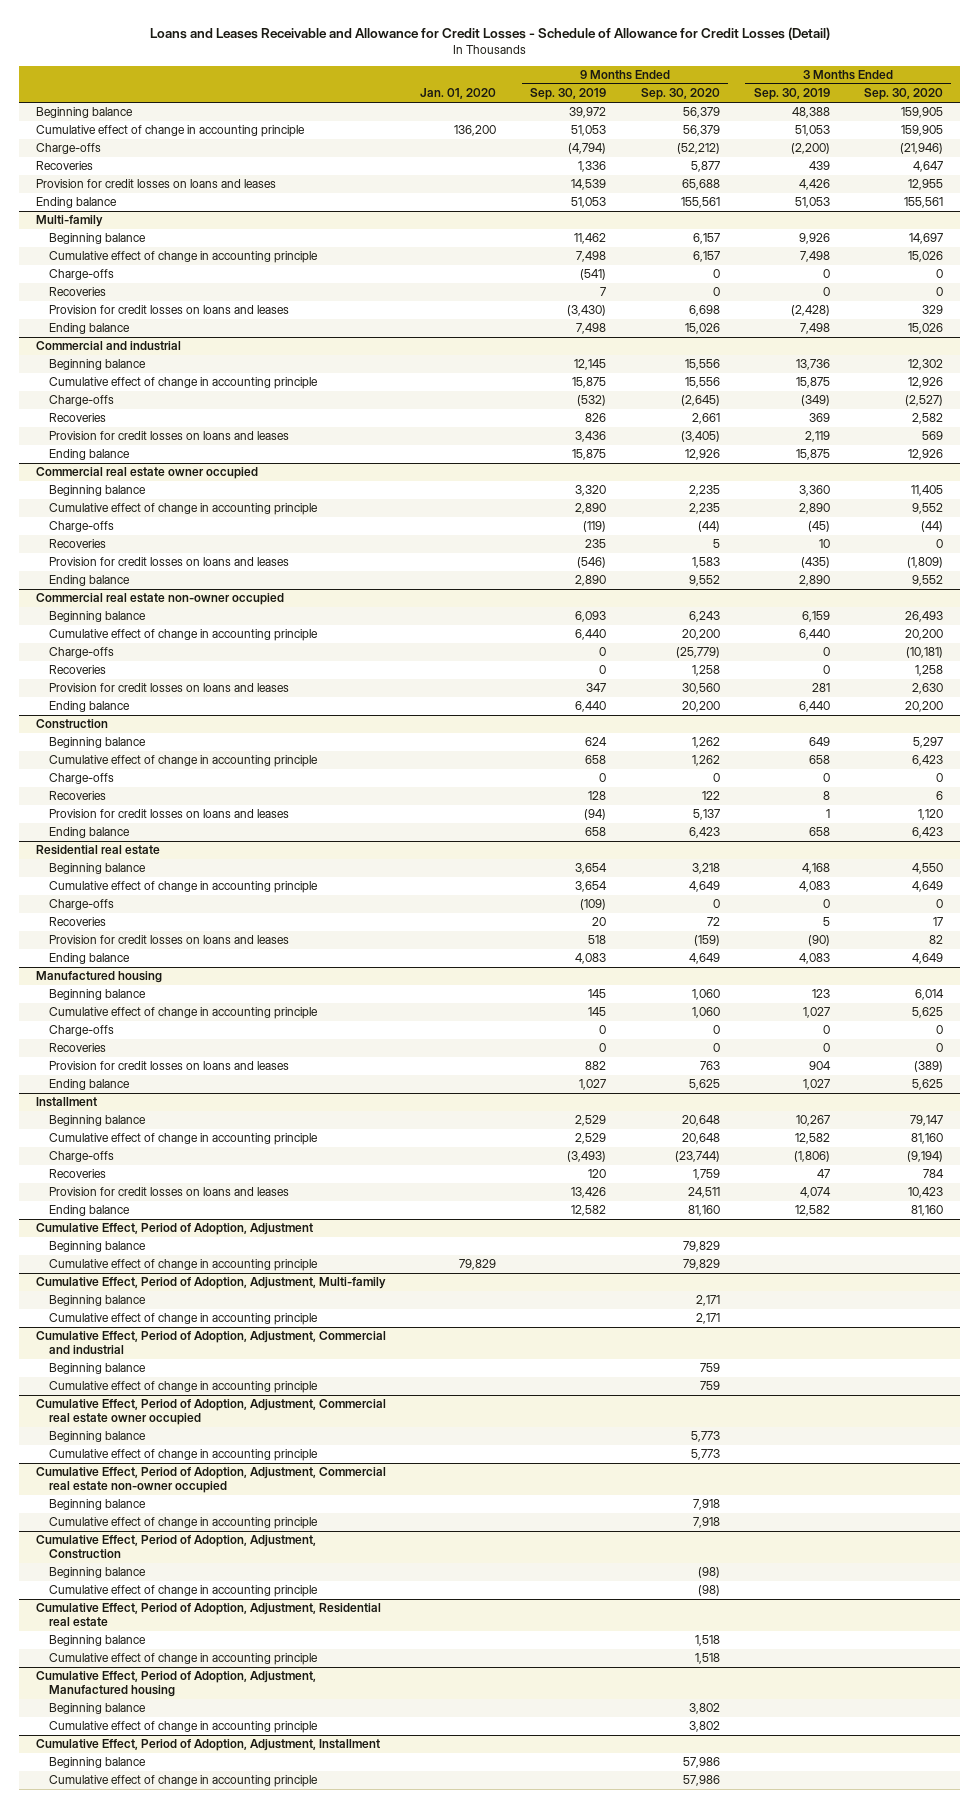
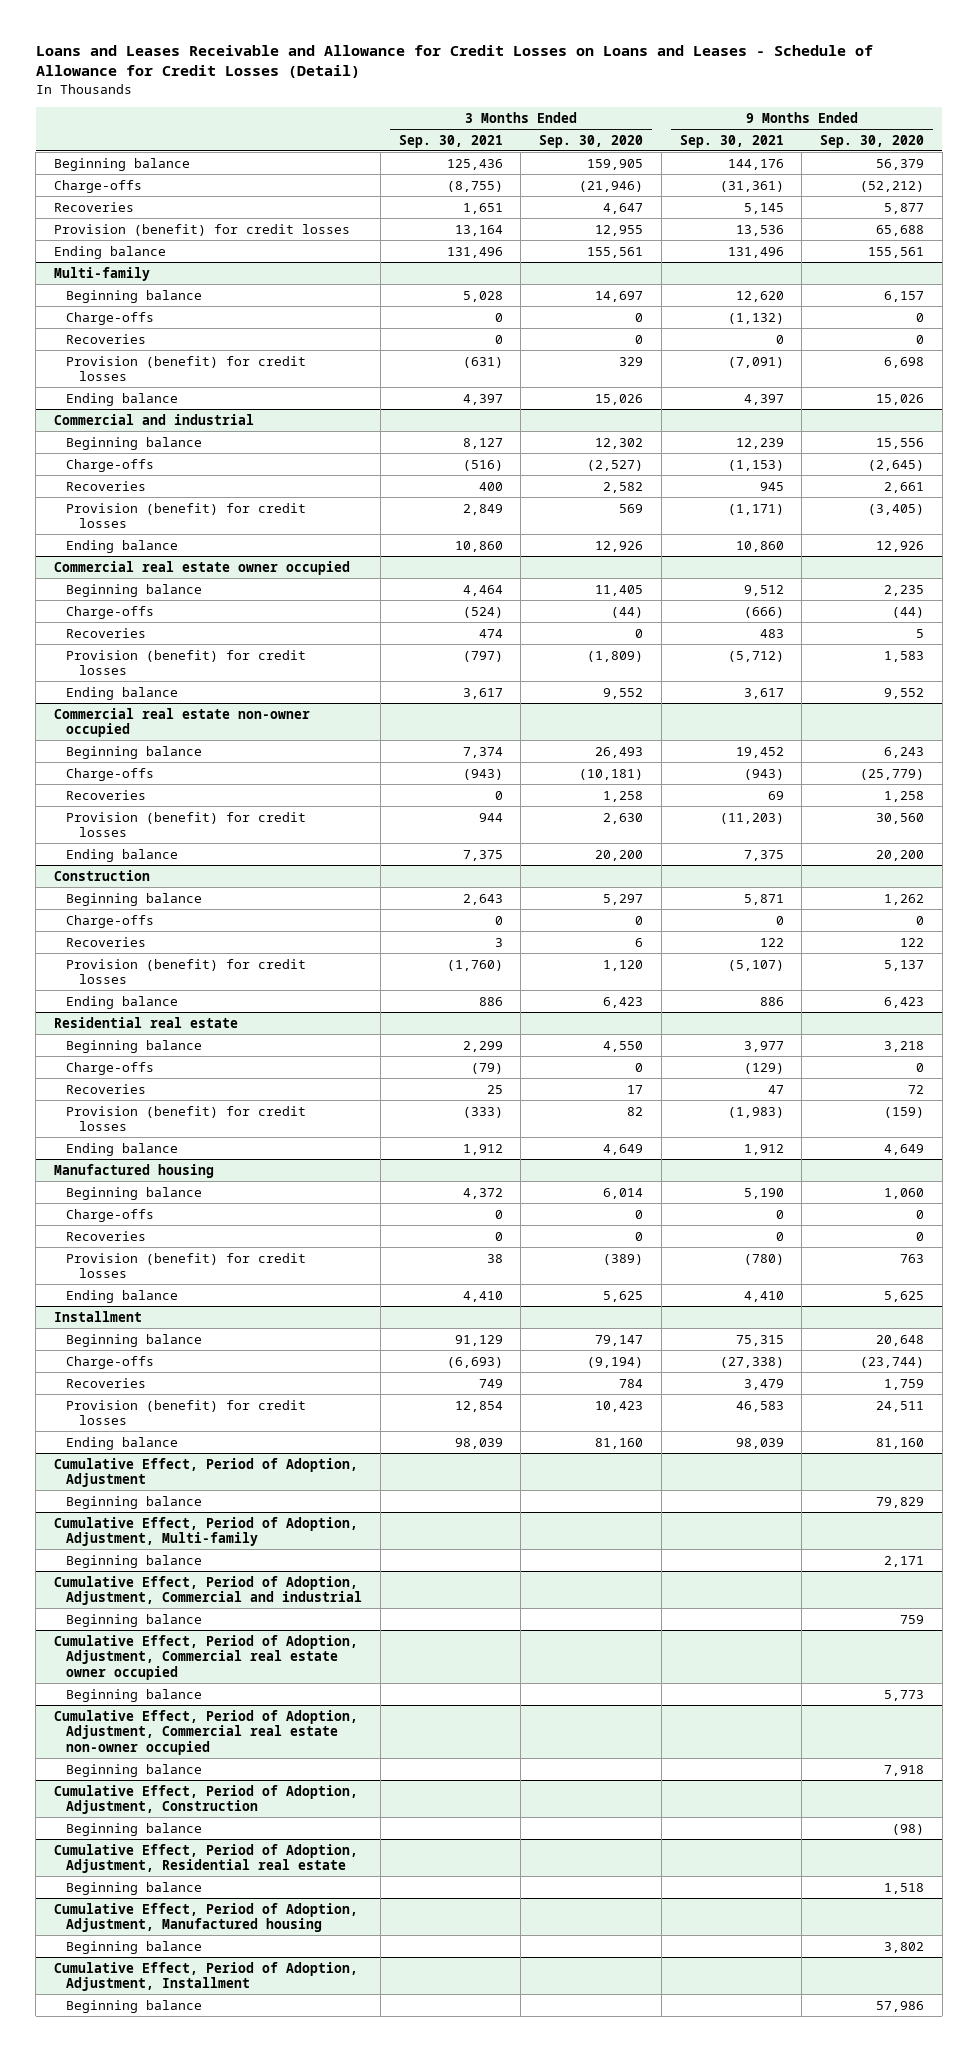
- Loans and Leases Receivable and Allowance for Credit Losses - Schedule of Allowance for Credit Losses (Detail)
+ Loans and Leases Receivable and Allowance for Credit Losses on Loans and Leases - Schedule of Allowance for Credit Losses (Detail)
- | Jan. 01, 2020 | 9 Months Ended Sep. 30, 2019 | 9 Months Ended Sep. 30, 2020 | 3 Months Ended Sep. 30, 2019 | 3 Months Ended Sep. 30, 2020
+ | 3 Months Ended Sep. 30, 2021 | 3 Months Ended Sep. 30, 2020 | 9 Months Ended Sep. 30, 2021 | 9 Months Ended Sep. 30, 2020
- Cumulative effect of change in accounting principle | 136,200 | 51,053 | 56,379 | 51,053 | 159,905
- Provision for credit losses on loans and leases | | 14,539 | 65,688 | 4,426 | 12,955
+ Provision (benefit) for credit losses | 13,164 | 12,955 | 13,536 | 65,688
@ Multi-family
- Cumulative effect of change in accounting principle | | 7,498 | 6,157 | 7,498 | 15,026
- Provision for credit losses on loans and leases | | (3,430) | 6,698 | (2,428) | 329
+ Provision (benefit) for credit losses | (631) | 329 | (7,091) | 6,698
@ Commercial and industrial
- Cumulative effect of change in accounting principle | | 15,875 | 15,556 | 15,875 | 12,926
- Provision for credit losses on loans and leases | | 3,436 | (3,405) | 2,119 | 569
+ Provision (benefit) for credit losses | 2,849 | 569 | (1,171) | (3,405)
@ Commercial real estate owner occupied
- Cumulative effect of change in accounting principle | | 2,890 | 2,235 | 2,890 | 9,552
- Provision for credit losses on loans and leases | | (546) | 1,583 | (435) | (1,809)
+ Provision (benefit) for credit losses | (797) | (1,809) | (5,712) | 1,583
@ Commercial real estate non-owner occupied
- Cumulative effect of change in accounting principle | | 6,440 | 20,200 | 6,440 | 20,200
- Provision for credit losses on loans and leases | | 347 | 30,560 | 281 | 2,630
+ Provision (benefit) for credit losses | 944 | 2,630 | (11,203) | 30,560
@ Construction
- Cumulative effect of change in accounting principle | | 658 | 1,262 | 658 | 6,423
- Provision for credit losses on loans and leases | | (94) | 5,137 | 1 | 1,120
+ Provision (benefit) for credit losses | (1,760) | 1,120 | (5,107) | 5,137
@ Residential real estate
- Cumulative effect of change in accounting principle | | 3,654 | 4,649 | 4,083 | 4,649
- Provision for credit losses on loans and leases | | 518 | (159) | (90) | 82
+ Provision (benefit) for credit losses | (333) | 82 | (1,983) | (159)
@ Manufactured housing
- Cumulative effect of change in accounting principle | | 145 | 1,060 | 1,027 | 5,625
- Provision for credit losses on loans and leases | | 882 | 763 | 904 | (389)
+ Provision (benefit) for credit losses | 38 | (389) | (780) | 763
@ Installment
- Cumulative effect of change in accounting principle | | 2,529 | 20,648 | 12,582 | 81,160
- Provision for credit losses on loans and leases | | 13,426 | 24,511 | 4,074 | 10,423
+ Provision (benefit) for credit losses | 12,854 | 10,423 | 46,583 | 24,511
@ Cumulative Effect, Period of Adoption, Adjustment
- Cumulative effect of change in accounting principle | 79,829 | | 79,829 | |
@ Cumulative Effect, Period of Adoption, Adjustment, Multi-family
- Cumulative effect of change in accounting principle | | | 2,171 | |
@ Cumulative Effect, Period of Adoption, Adjustment, Commercial and industrial
- Cumulative effect of change in accounting principle | | | 759 | |
@ Cumulative Effect, Period of Adoption, Adjustment, Commercial real estate owner occupied
- Cumulative effect of change in accounting principle | | | 5,773 | |
@ Cumulative Effect, Period of Adoption, Adjustment, Commercial real estate non-owner occupied
- Cumulative effect of change in accounting principle | | | 7,918 | |
@ Cumulative Effect, Period of Adoption, Adjustment, Construction
- Cumulative effect of change in accounting principle | | | (98) | |
@ Cumulative Effect, Period of Adoption, Adjustment, Residential real estate
- Cumulative effect of change in accounting principle | | | 1,518 | |
@ Cumulative Effect, Period of Adoption, Adjustment, Manufactured housing
- Cumulative effect of change in accounting principle | | | 3,802 | |
@ Cumulative Effect, Period of Adoption, Adjustment, Installment
- Cumulative effect of change in accounting principle | | | 57,986 | |

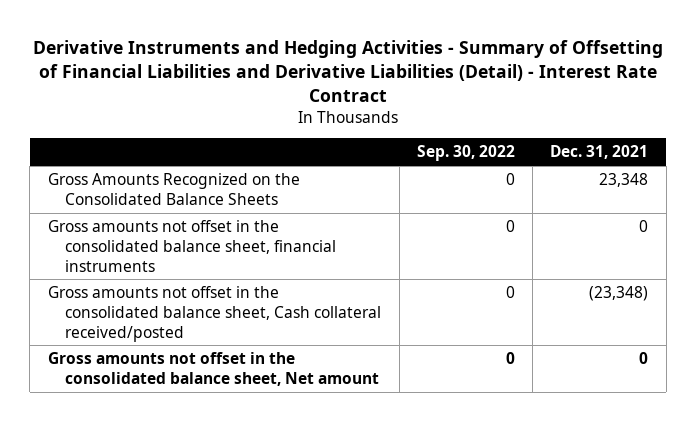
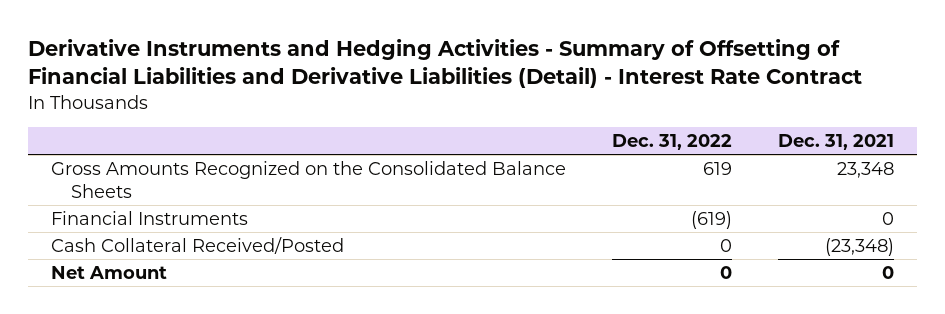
- | Sep. 30, 2022 | Dec. 31, 2021
+ | Dec. 31, 2022 | Dec. 31, 2021
- Gross amounts not offset in the consolidated balance sheet, financial instruments | 0 | 0
- Gross amounts not offset in the consolidated balance sheet, Cash collateral received/posted | 0 | (23,348)
- Gross amounts not offset in the consolidated balance sheet, Net amount | 0 | 0
+ Financial Instruments | (619) | 0
+ Cash Collateral Received/Posted | 0 | (23,348)
+ Net Amount | 0 | 0

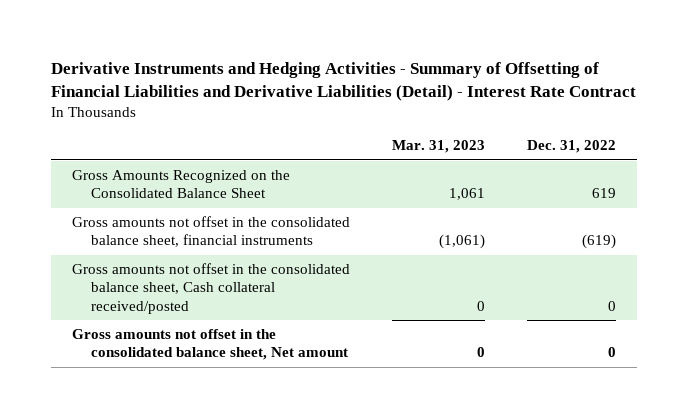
- | Dec. 31, 2022 | Dec. 31, 2021
+ | Mar. 31, 2023 | Dec. 31, 2022
- Gross Amounts Recognized on the Consolidated Balance Sheets | 619 | 23,348
- Financial Instruments | (619) | 0
- Cash Collateral Received/Posted | 0 | (23,348)
- Net Amount | 0 | 0
+ Gross Amounts Recognized on the Consolidated Balance Sheet | 1,061 | 619
+ Gross amounts not offset in the consolidated balance sheet, financial instruments | (1,061) | (619)
+ Gross amounts not offset in the consolidated balance sheet, Cash collateral received/posted | 0 | 0
+ Gross amounts not offset in the consolidated balance sheet, Net amount | 0 | 0

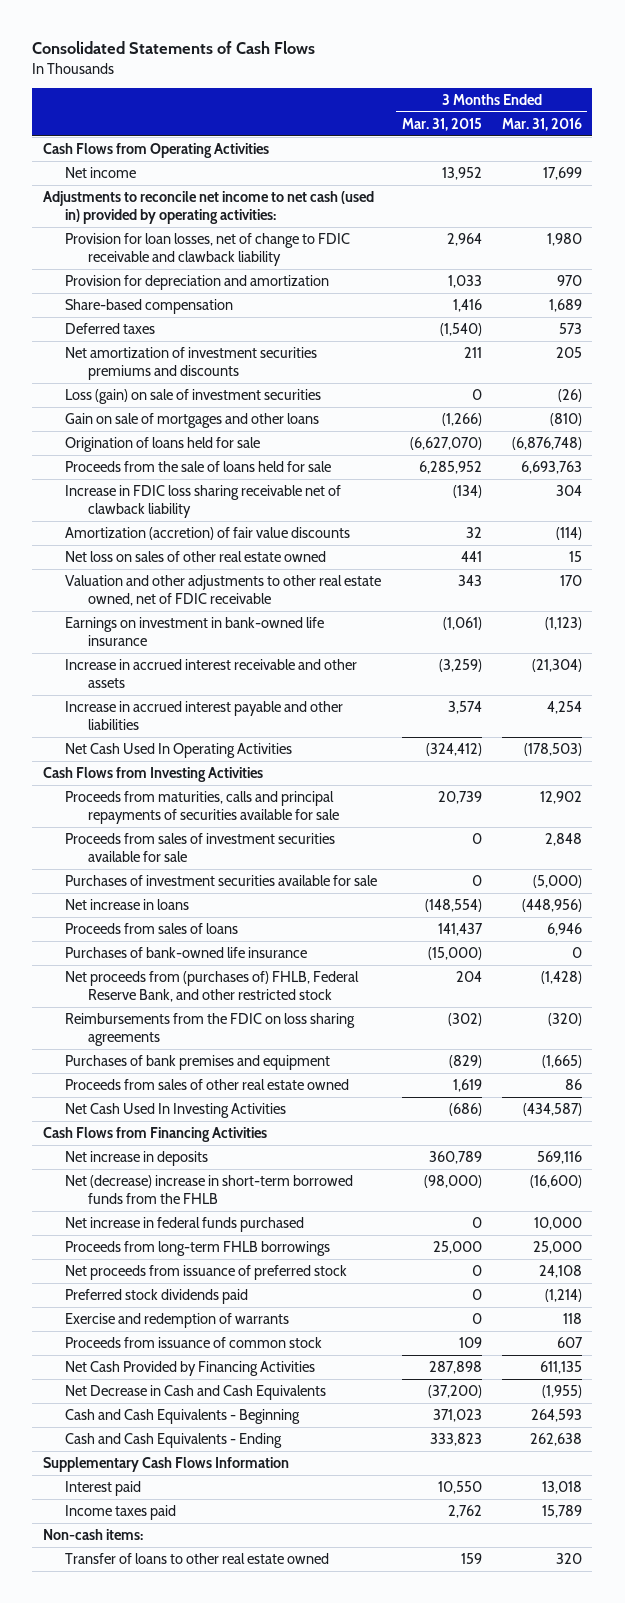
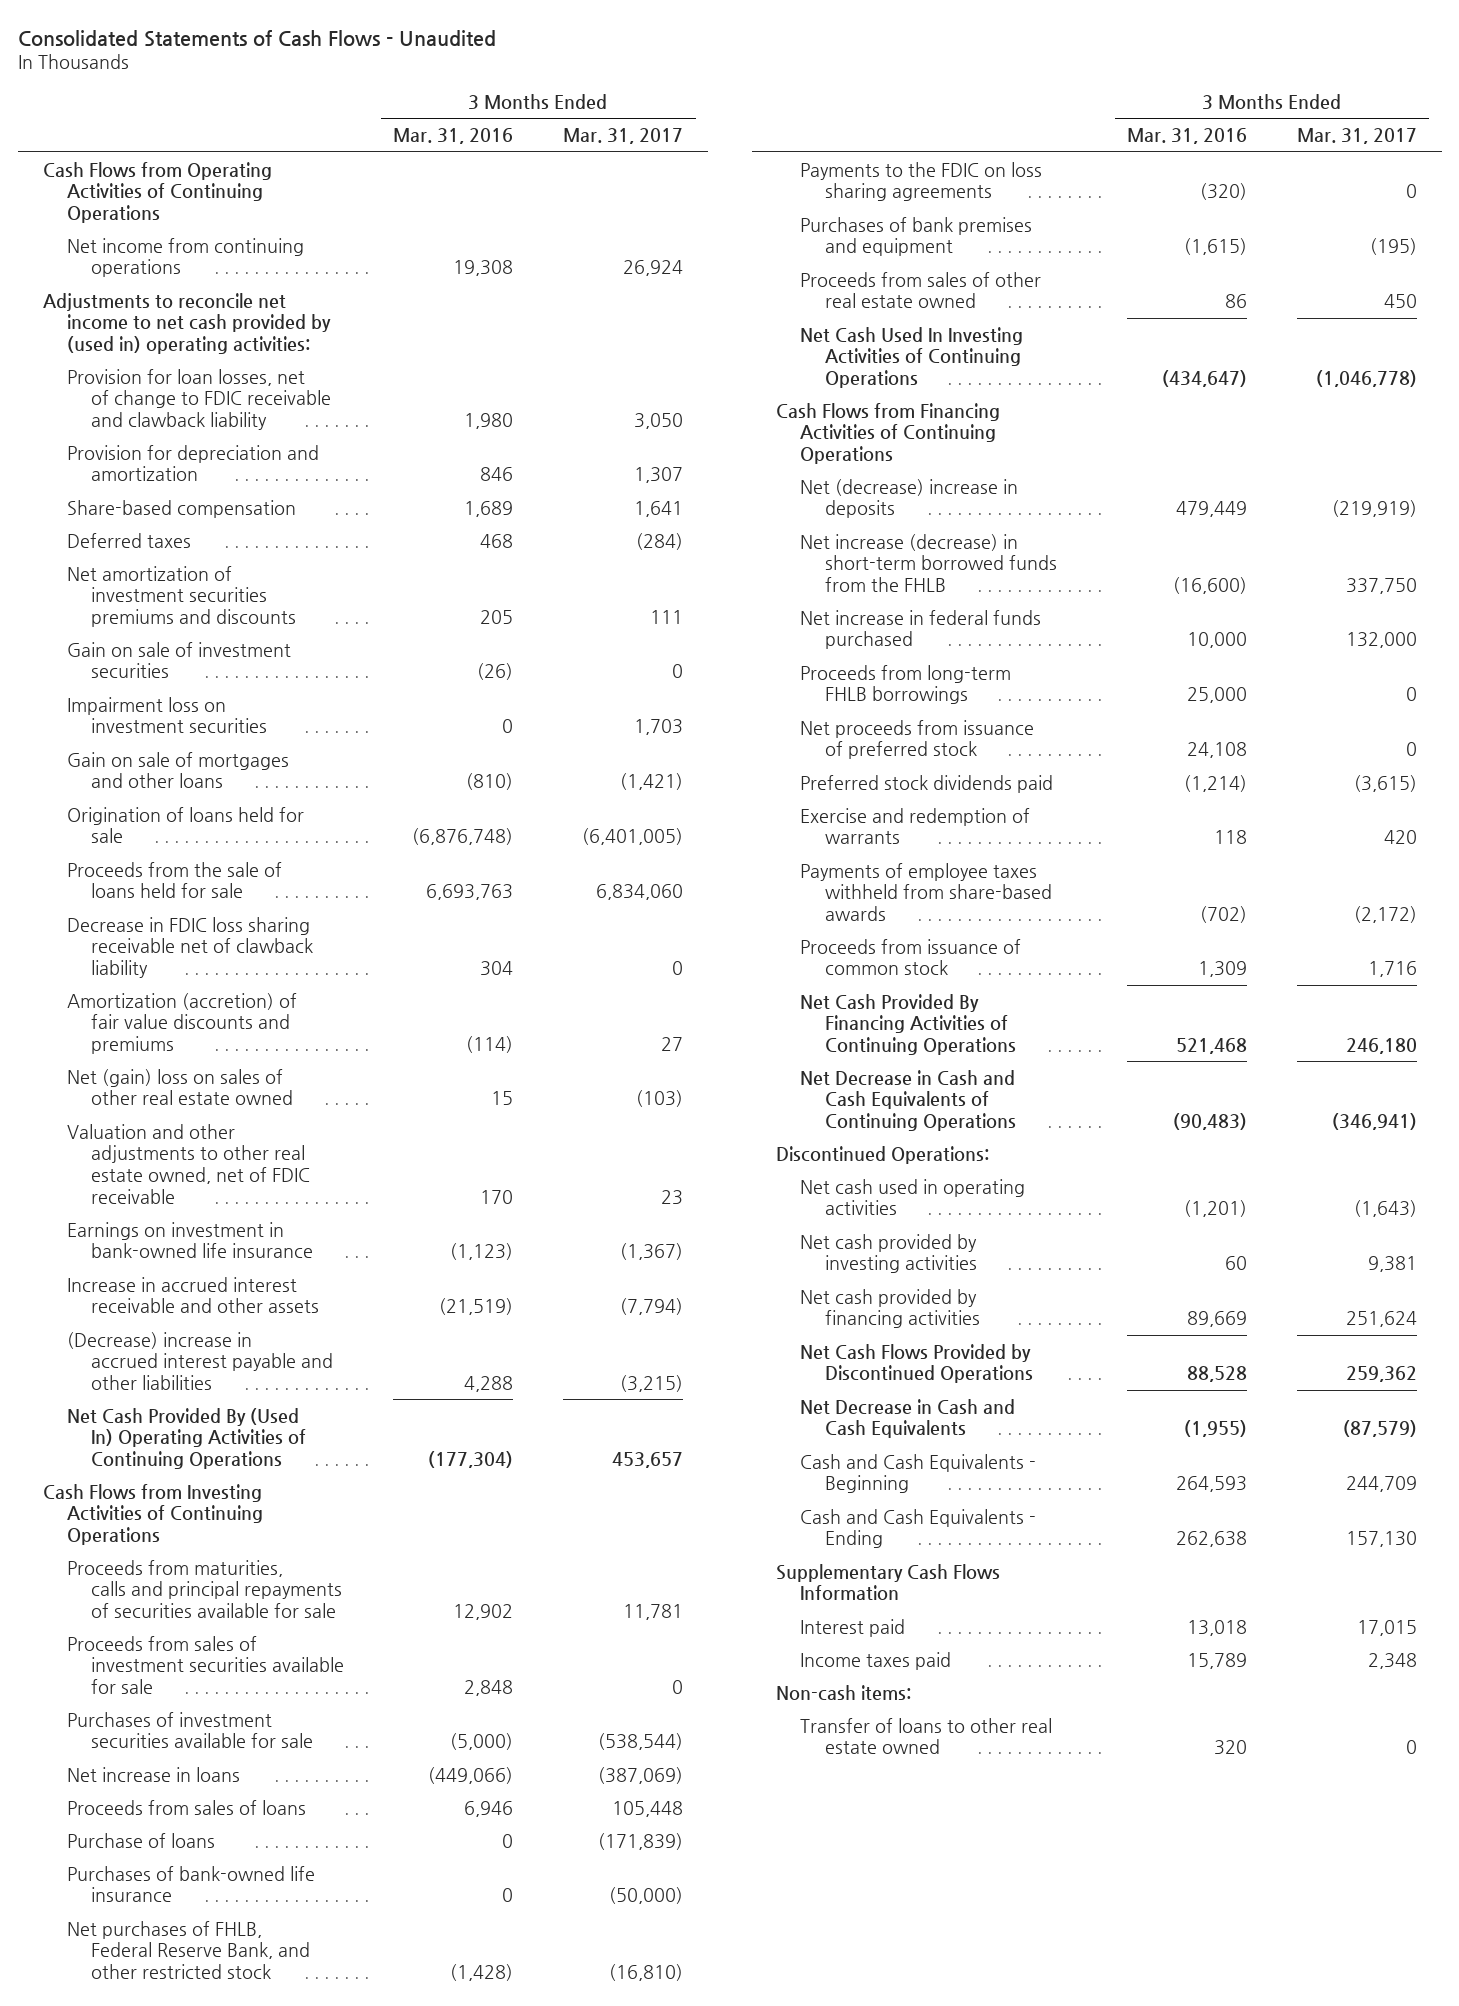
- Consolidated Statements of Cash Flows
+ Consolidated Statements of Cash Flows - Unaudited
- | 3 Months Ended Mar. 31, 2015 | 3 Months Ended Mar. 31, 2016
+ | 3 Months Ended Mar. 31, 2016 | 3 Months Ended Mar. 31, 2017
- Cash Flows from Operating Activities
- Net income | 13,952 | 17,699
- Adjustments to reconcile net income to net cash (used in) provided by operating activities:
+ Cash Flows from Operating Activities of Continuing Operations
+ Net income from continuing operations | 19,308 | 26,924
+ Adjustments to reconcile net income to net cash provided by (used in) operating activities:
- Provision for depreciation and amortization | 1,033 | 970
+ Provision for depreciation and amortization | 846 | 1,307
- Deferred taxes | (1,540) | 573
+ Deferred taxes | 468 | (284)
- Loss (gain) on sale of investment securities | 0 | (26)
+ Gain on sale of investment securities | (26) | 0
+ Impairment loss on investment securities | 0 | 1,703
- Increase in FDIC loss sharing receivable net of clawback liability | (134) | 304
- Amortization (accretion) of fair value discounts | 32 | (114)
- Net loss on sales of other real estate owned | 441 | 15
+ Decrease in FDIC loss sharing receivable net of clawback liability | 304 | 0
+ Amortization (accretion) of fair value discounts and premiums | (114) | 27
+ Net (gain) loss on sales of other real estate owned | 15 | (103)
- Increase in accrued interest receivable and other assets | (3,259) | (21,304)
- Increase in accrued interest payable and other liabilities | 3,574 | 4,254
- Net Cash Used In Operating Activities | (324,412) | (178,503)
- Cash Flows from Investing Activities
+ Increase in accrued interest receivable and other assets | (21,519) | (7,794)
+ (Decrease) increase in accrued interest payable and other liabilities | 4,288 | (3,215)
+ Net Cash Provided By (Used In) Operating Activities of Continuing Operations | (177,304) | 453,657
+ Cash Flows from Investing Activities of Continuing Operations
- Net increase in loans | (148,554) | (448,956)
+ Net increase in loans | (449,066) | (387,069)
+ Purchase of loans | 0 | (171,839)
- Net proceeds from (purchases of) FHLB, Federal Reserve Bank, and other restricted stock | 204 | (1,428)
- Reimbursements from the FDIC on loss sharing agreements | (302) | (320)
- Purchases of bank premises and equipment | (829) | (1,665)
+ Net purchases of FHLB, Federal Reserve Bank, and other restricted stock | (1,428) | (16,810)
+ Payments to the FDIC on loss sharing agreements | (320) | 0
+ Purchases of bank premises and equipment | (1,615) | (195)
- Net Cash Used In Investing Activities | (686) | (434,587)
- Cash Flows from Financing Activities
- Net increase in deposits | 360,789 | 569,116
- Net (decrease) increase in short-term borrowed funds from the FHLB | (98,000) | (16,600)
+ Net Cash Used In Investing Activities of Continuing Operations | (434,647) | (1,046,778)
+ Cash Flows from Financing Activities of Continuing Operations
+ Net (decrease) increase in deposits | 479,449 | (219,919)
+ Net increase (decrease) in short-term borrowed funds from the FHLB | (16,600) | 337,750
- Proceeds from issuance of common stock | 109 | 607
- Net Cash Provided by Financing Activities | 287,898 | 611,135
+ Payments of employee taxes withheld from share-based awards | (702) | (2,172)
+ Proceeds from issuance of common stock | 1,309 | 1,716
+ Net Cash Provided By Financing Activities of Continuing Operations | 521,468 | 246,180
+ Net Decrease in Cash and Cash Equivalents of Continuing Operations | (90,483) | (346,941)
+ Discontinued Operations:
+ Net cash used in operating activities | (1,201) | (1,643)
+ Net cash provided by investing activities | 60 | 9,381
+ Net cash provided by financing activities | 89,669 | 251,624
+ Net Cash Flows Provided by Discontinued Operations | 88,528 | 259,362

